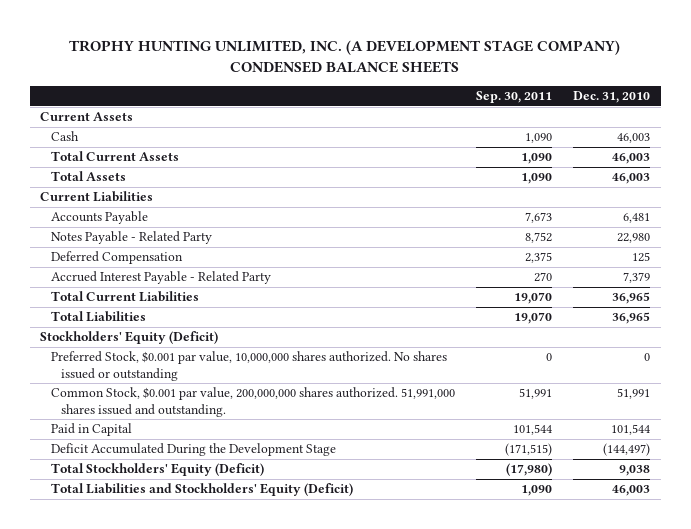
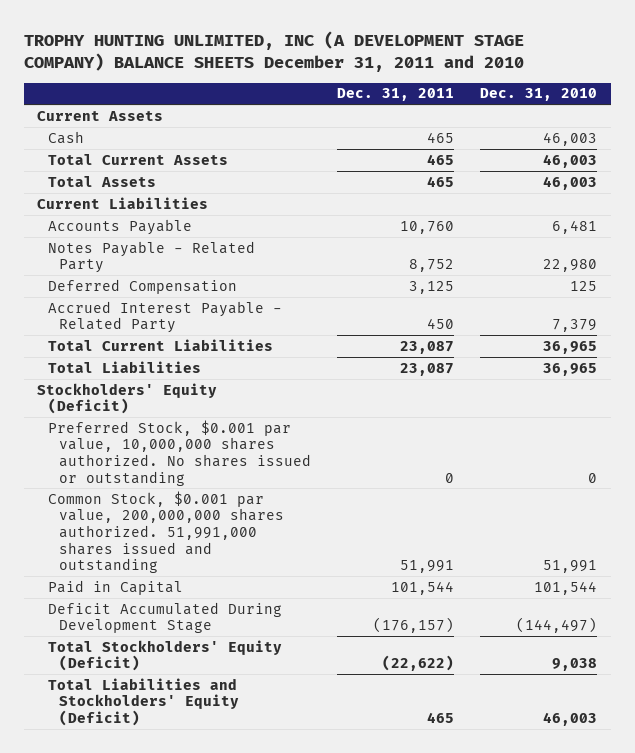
- TROPHY HUNTING UNLIMITED, INC. (A DEVELOPMENT STAGE COMPANY) CONDENSED BALANCE SHEETS
+ TROPHY HUNTING UNLIMITED, INC (A DEVELOPMENT STAGE COMPANY) BALANCE SHEETS December 31, 2011 and 2010
- | Sep. 30, 2011 | Dec. 31, 2010
+ | Dec. 31, 2011 | Dec. 31, 2010
- Common Stock, $0.001 par value, 200,000,000 shares authorized. 51,991,000 shares issued and outstanding. | 51,991 | 51,991
+ Common Stock, $0.001 par value, 200,000,000 shares authorized. 51,991,000 shares issued and outstanding | 51,991 | 51,991
- Deficit Accumulated During the Development Stage | (171,515) | (144,497)
+ Deficit Accumulated During Development Stage | (176,157) | (144,497)

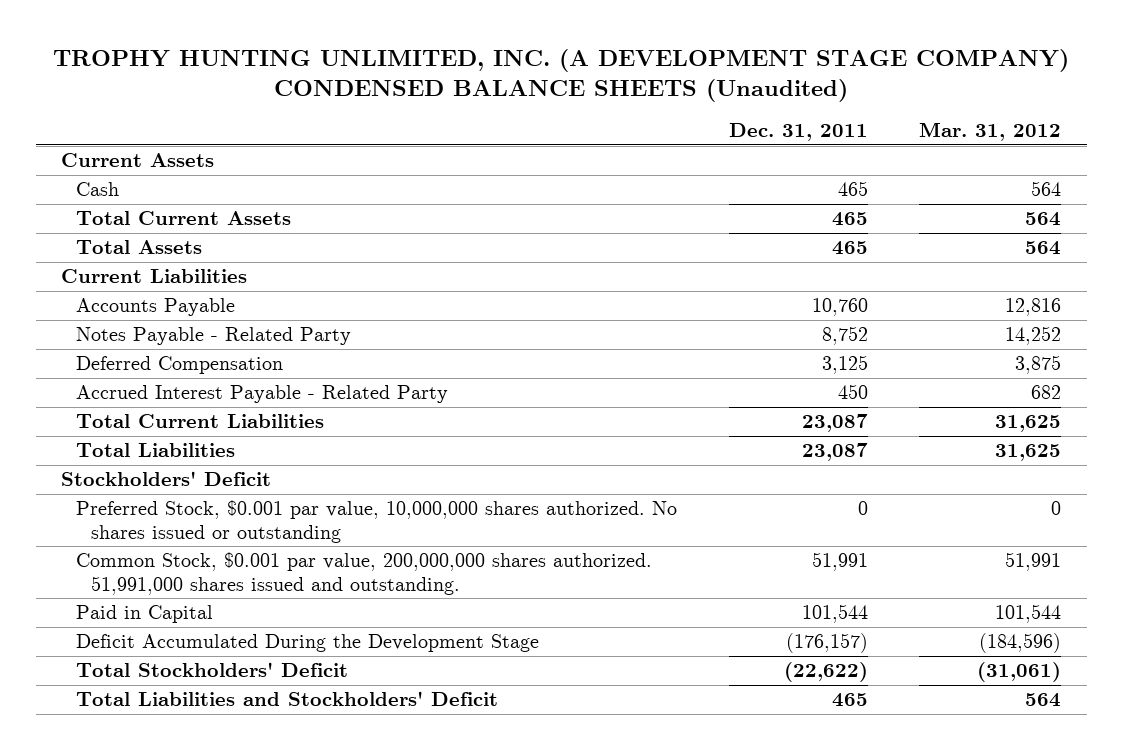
- TROPHY HUNTING UNLIMITED, INC (A DEVELOPMENT STAGE COMPANY) BALANCE SHEETS December 31, 2011 and 2010
+ TROPHY HUNTING UNLIMITED, INC. (A DEVELOPMENT STAGE COMPANY) CONDENSED BALANCE SHEETS (Unaudited)
- | Dec. 31, 2011 | Dec. 31, 2010
+ | Dec. 31, 2011 | Mar. 31, 2012
- Stockholders' Equity (Deficit)
+ Stockholders' Deficit
- Common Stock, $0.001 par value, 200,000,000 shares authorized. 51,991,000 shares issued and outstanding | 51,991 | 51,991
+ Common Stock, $0.001 par value, 200,000,000 shares authorized. 51,991,000 shares issued and outstanding. | 51,991 | 51,991
- Deficit Accumulated During Development Stage | (176,157) | (144,497)
- Total Stockholders' Equity (Deficit) | (22,622) | 9,038
- Total Liabilities and Stockholders' Equity (Deficit) | 465 | 46,003
+ Deficit Accumulated During the Development Stage | (176,157) | (184,596)
+ Total Stockholders' Deficit | (22,622) | (31,061)
+ Total Liabilities and Stockholders' Deficit | 465 | 564

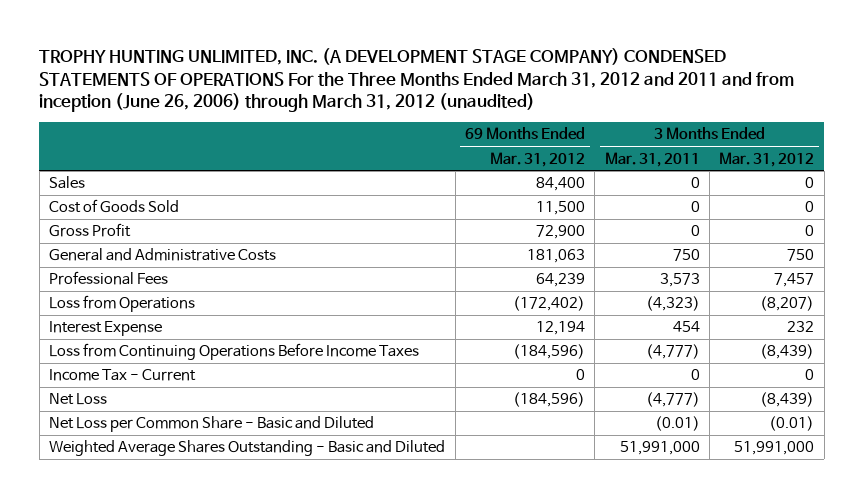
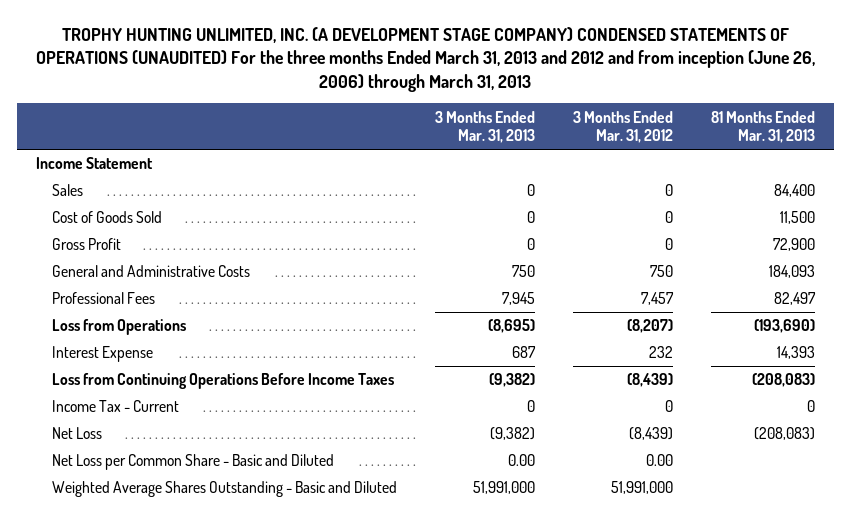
- TROPHY HUNTING UNLIMITED, INC. (A DEVELOPMENT STAGE COMPANY) CONDENSED STATEMENTS OF OPERATIONS For the Three Months Ended March 31, 2012 and 2011 and from inception (June 26, 2006) through March 31, 2012 (unaudited)
+ TROPHY HUNTING UNLIMITED, INC. (A DEVELOPMENT STAGE COMPANY) CONDENSED STATEMENTS OF OPERATIONS (UNAUDITED) For the three months Ended March 31, 2013 and 2012 and from inception (June 26, 2006) through March 31, 2013
- | 69 Months Ended Mar. 31, 2012 | 3 Months Ended Mar. 31, 2011 | 3 Months Ended Mar. 31, 2012
+ | 3 Months Ended Mar. 31, 2013 | 3 Months Ended Mar. 31, 2012 | 81 Months Ended Mar. 31, 2013
+ Income Statement
- Net Loss per Common Share - Basic and Diluted | | (0.01) | (0.01)
+ Net Loss per Common Share - Basic and Diluted | 0.00 | 0.00 |

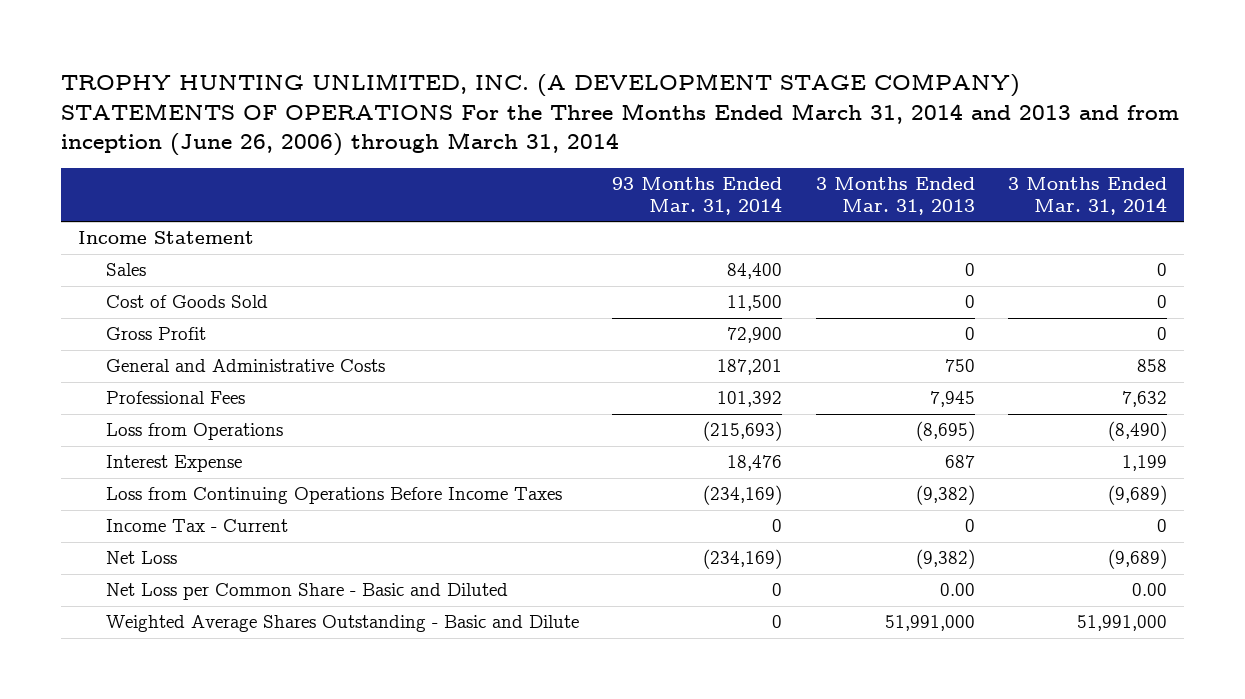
- TROPHY HUNTING UNLIMITED, INC. (A DEVELOPMENT STAGE COMPANY) CONDENSED STATEMENTS OF OPERATIONS (UNAUDITED) For the three months Ended March 31, 2013 and 2012 and from inception (June 26, 2006) through March 31, 2013
+ TROPHY HUNTING UNLIMITED, INC. (A DEVELOPMENT STAGE COMPANY) STATEMENTS OF OPERATIONS For the Three Months Ended March 31, 2014 and 2013 and from inception (June 26, 2006) through March 31, 2014
- | 3 Months Ended Mar. 31, 2013 | 3 Months Ended Mar. 31, 2012 | 81 Months Ended Mar. 31, 2013
+ | 93 Months Ended Mar. 31, 2014 | 3 Months Ended Mar. 31, 2013 | 3 Months Ended Mar. 31, 2014
- Weighted Average Shares Outstanding - Basic and Diluted | 51,991,000 | 51,991,000 |
+ Weighted Average Shares Outstanding - Basic and Dilute | 0 | 51,991,000 | 51,991,000

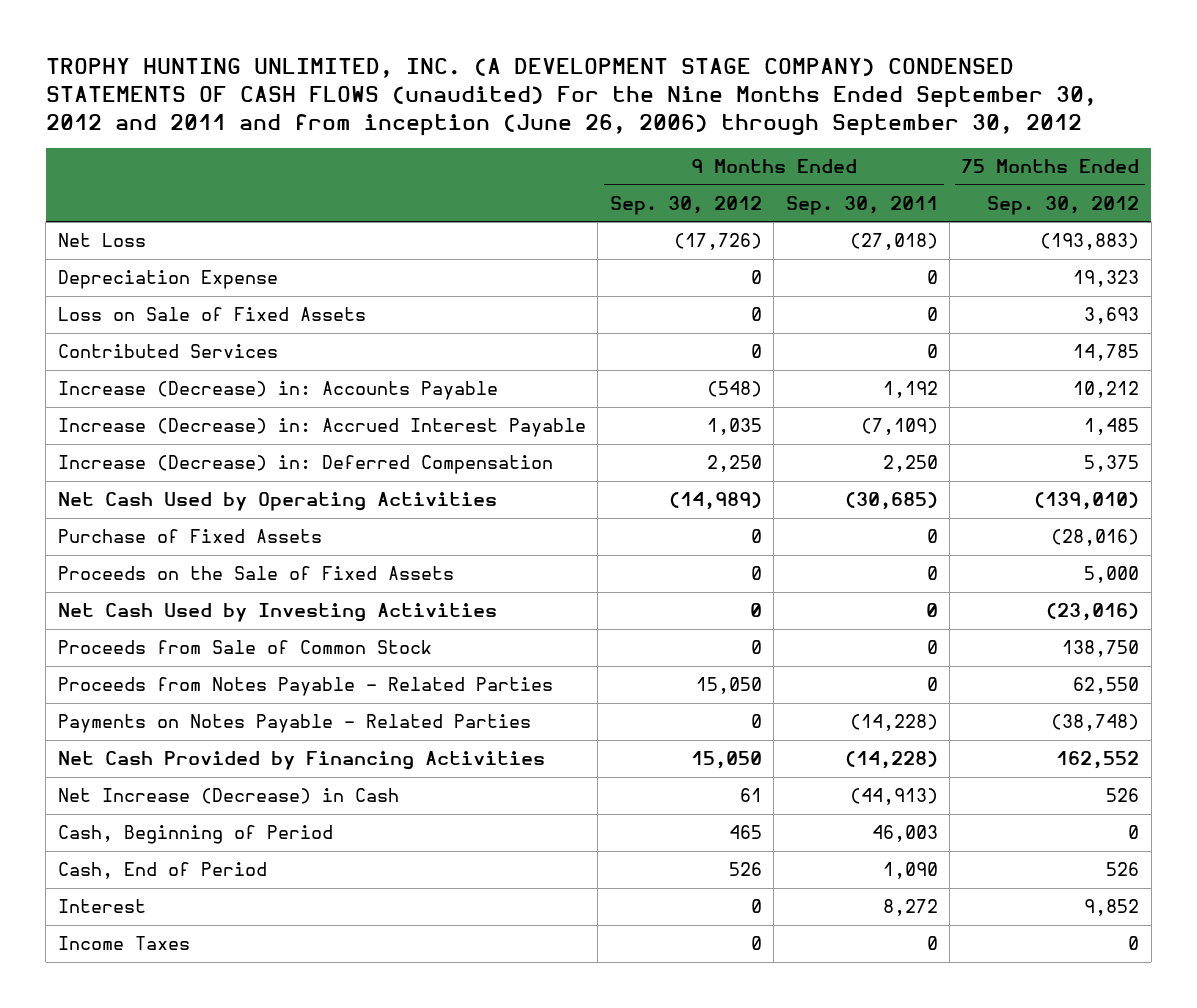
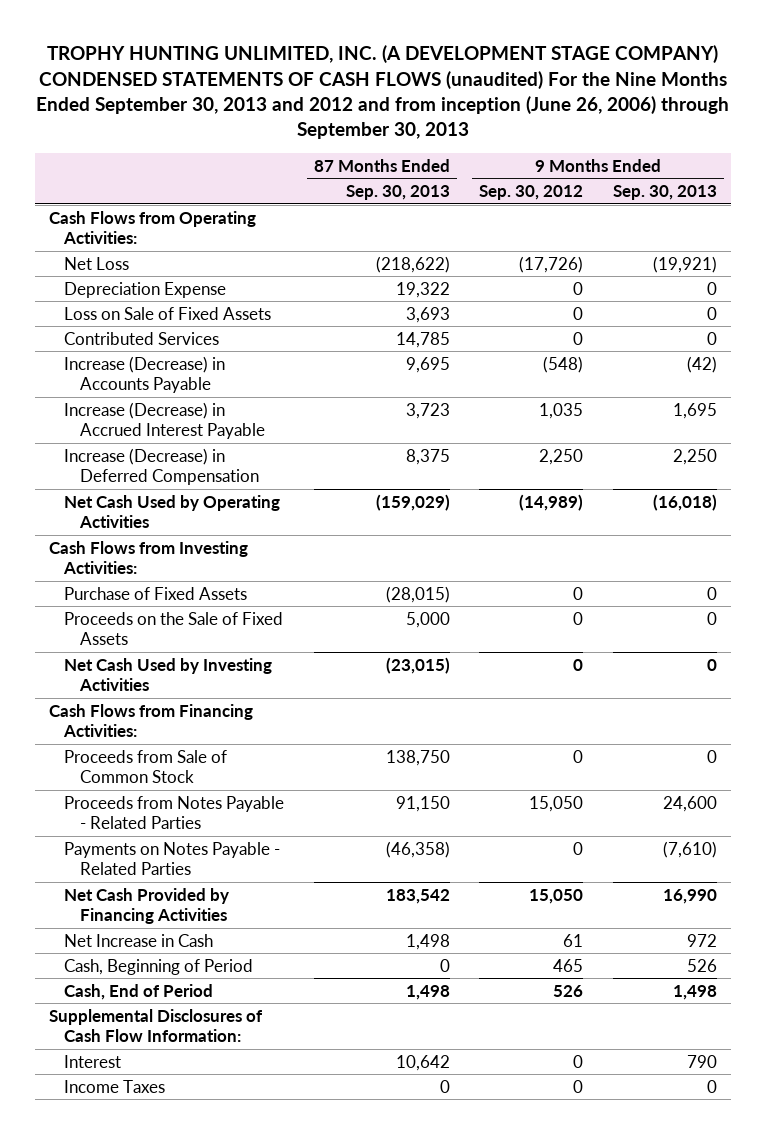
- TROPHY HUNTING UNLIMITED, INC. (A DEVELOPMENT STAGE COMPANY) CONDENSED STATEMENTS OF CASH FLOWS (unaudited) For the Nine Months Ended September 30, 2012 and 2011 and from inception (June 26, 2006) through September 30, 2012
+ TROPHY HUNTING UNLIMITED, INC. (A DEVELOPMENT STAGE COMPANY) CONDENSED STATEMENTS OF CASH FLOWS (unaudited) For the Nine Months Ended September 30, 2013 and 2012 and from inception (June 26, 2006) through September 30, 2013
- | 9 Months Ended Sep. 30, 2012 | 9 Months Ended Sep. 30, 2011 | 75 Months Ended Sep. 30, 2012
+ | 87 Months Ended Sep. 30, 2013 | 9 Months Ended Sep. 30, 2012 | 9 Months Ended Sep. 30, 2013
+ Cash Flows from Operating Activities:
- Increase (Decrease) in: Accounts Payable | (548) | 1,192 | 10,212
- Increase (Decrease) in: Accrued Interest Payable | 1,035 | (7,109) | 1,485
- Increase (Decrease) in: Deferred Compensation | 2,250 | 2,250 | 5,375
+ Increase (Decrease) in Accounts Payable | 9,695 | (548) | (42)
+ Increase (Decrease) in Accrued Interest Payable | 3,723 | 1,035 | 1,695
+ Increase (Decrease) in Deferred Compensation | 8,375 | 2,250 | 2,250
+ Cash Flows from Investing Activities:
+ Cash Flows from Financing Activities:
- Net Increase (Decrease) in Cash | 61 | (44,913) | 526
+ Net Increase in Cash | 1,498 | 61 | 972
+ Supplemental Disclosures of Cash Flow Information:

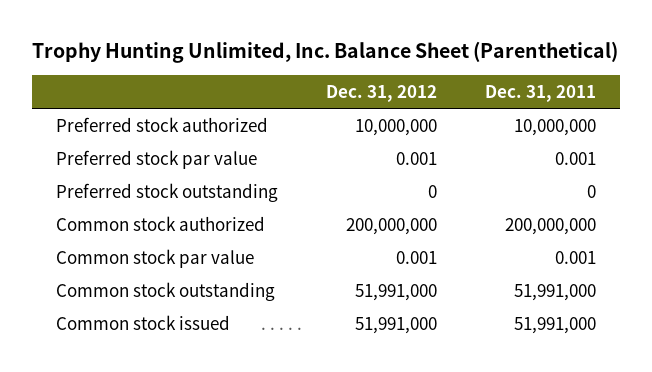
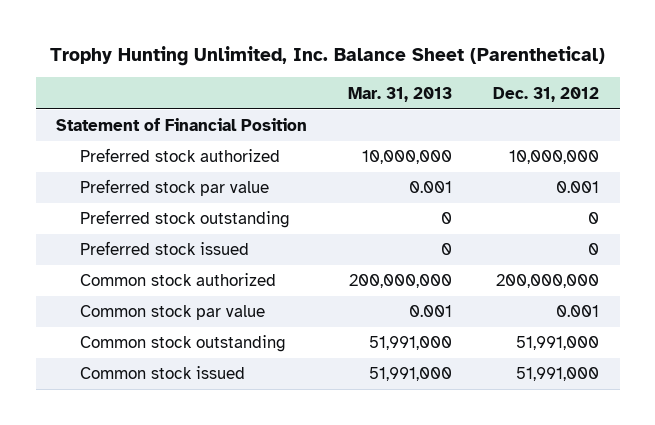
- | Dec. 31, 2012 | Dec. 31, 2011
+ | Mar. 31, 2013 | Dec. 31, 2012
+ Statement of Financial Position
+ Preferred stock issued | 0 | 0

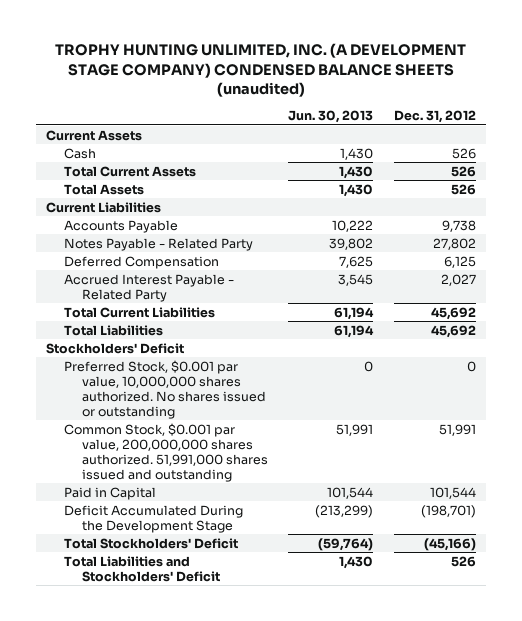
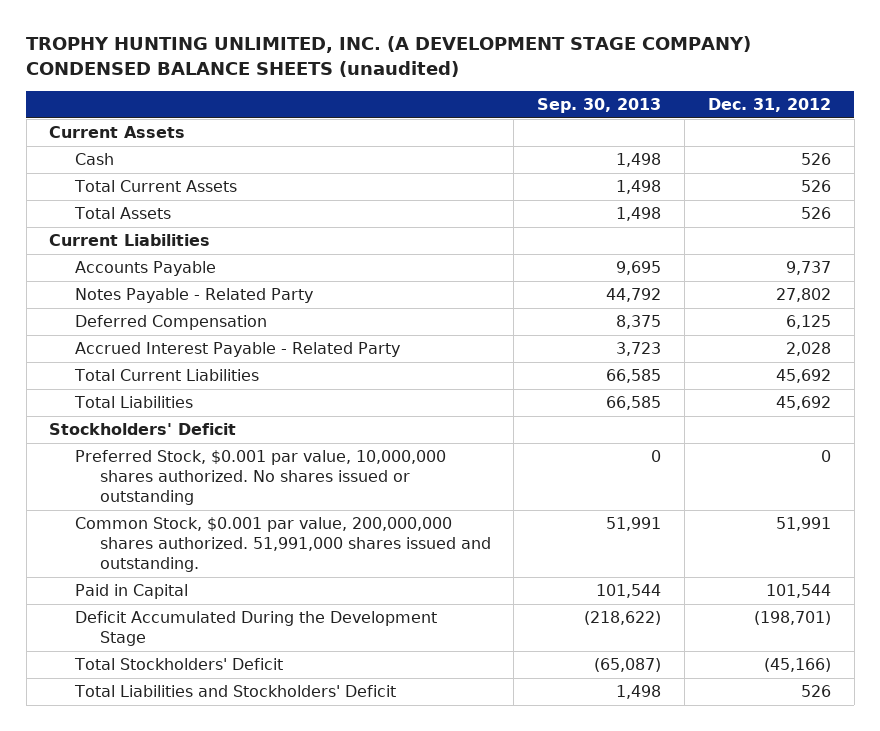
- | Jun. 30, 2013 | Dec. 31, 2012
+ | Sep. 30, 2013 | Dec. 31, 2012
- Accounts Payable | 10,222 | 9,738
+ Accounts Payable | 9,695 | 9,737
- Accrued Interest Payable - Related Party | 3,545 | 2,027
+ Accrued Interest Payable - Related Party | 3,723 | 2,028
- Common Stock, $0.001 par value, 200,000,000 shares authorized. 51,991,000 shares issued and outstanding | 51,991 | 51,991
+ Common Stock, $0.001 par value, 200,000,000 shares authorized. 51,991,000 shares issued and outstanding. | 51,991 | 51,991

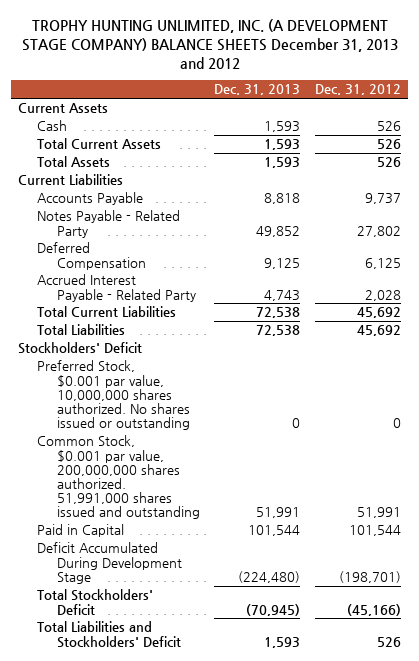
- TROPHY HUNTING UNLIMITED, INC. (A DEVELOPMENT STAGE COMPANY) CONDENSED BALANCE SHEETS (unaudited)
+ TROPHY HUNTING UNLIMITED, INC. (A DEVELOPMENT STAGE COMPANY) BALANCE SHEETS December 31, 2013 and 2012
- | Sep. 30, 2013 | Dec. 31, 2012
+ | Dec. 31, 2013 | Dec. 31, 2012
- Common Stock, $0.001 par value, 200,000,000 shares authorized. 51,991,000 shares issued and outstanding. | 51,991 | 51,991
+ Common Stock, $0.001 par value, 200,000,000 shares authorized. 51,991,000 shares issued and outstanding | 51,991 | 51,991
- Deficit Accumulated During the Development Stage | (218,622) | (198,701)
+ Deficit Accumulated During Development Stage | (224,480) | (198,701)

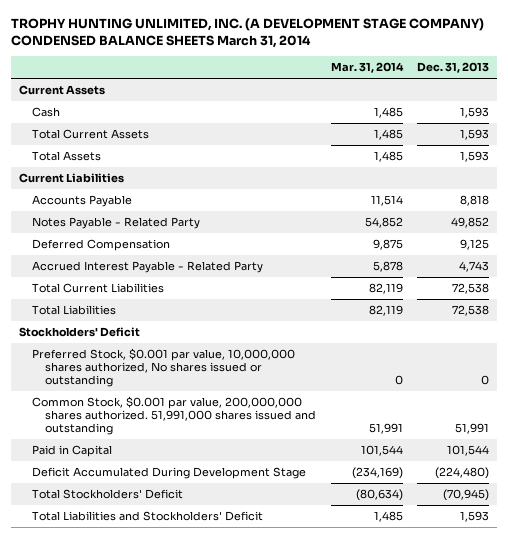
- TROPHY HUNTING UNLIMITED, INC. (A DEVELOPMENT STAGE COMPANY) BALANCE SHEETS December 31, 2013 and 2012
+ TROPHY HUNTING UNLIMITED, INC. (A DEVELOPMENT STAGE COMPANY) CONDENSED BALANCE SHEETS March 31, 2014
- | Dec. 31, 2013 | Dec. 31, 2012
+ | Mar. 31, 2014 | Dec. 31, 2013
- Preferred Stock, $0.001 par value, 10,000,000 shares authorized. No shares issued or outstanding | 0 | 0
+ Preferred Stock, $0.001 par value, 10,000,000 shares authorized, No shares issued or outstanding | 0 | 0

